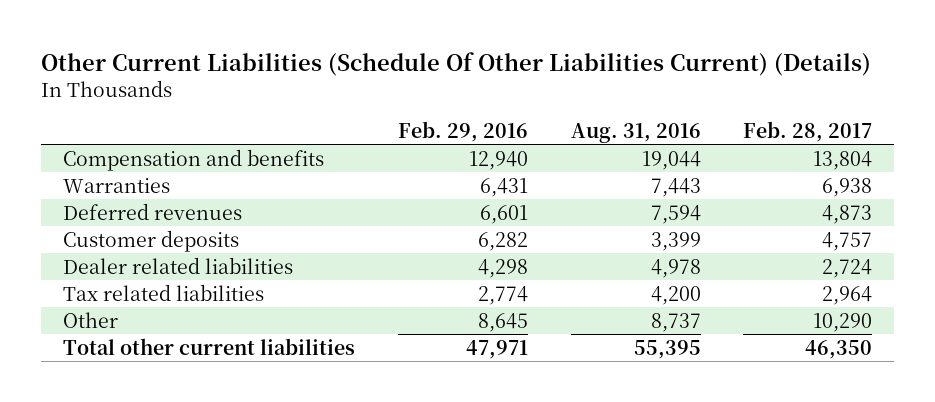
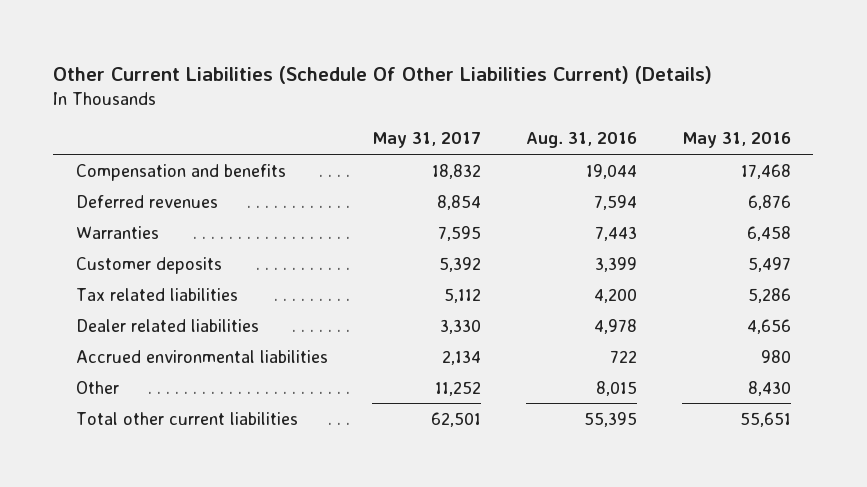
- | Feb. 29, 2016 | Aug. 31, 2016 | Feb. 28, 2017
+ | May 31, 2017 | Aug. 31, 2016 | May 31, 2016
moved down: Warranties | 7,595 | 7,443 | 6,458
- Other | 8,645 | 8,737 | 10,290
moved down: Dealer related liabilities | 3,330 | 4,978 | 4,656
+ Accrued environmental liabilities | 2,134 | 722 | 980
+ Other | 11,252 | 8,015 | 8,430

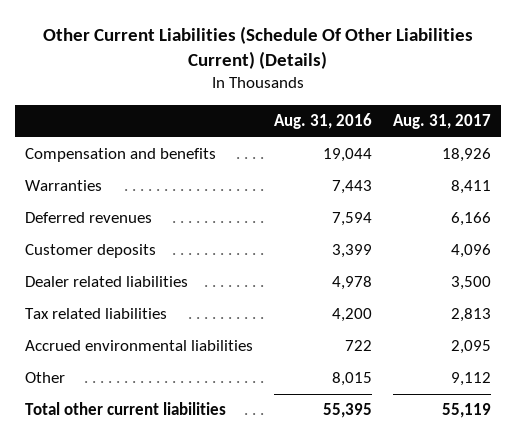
- | May 31, 2017 | Aug. 31, 2016 | May 31, 2016
+ | Aug. 31, 2016 | Aug. 31, 2017
moved down: Deferred revenues | 7,594 | 6,166
moved down: Tax related liabilities | 4,200 | 2,813

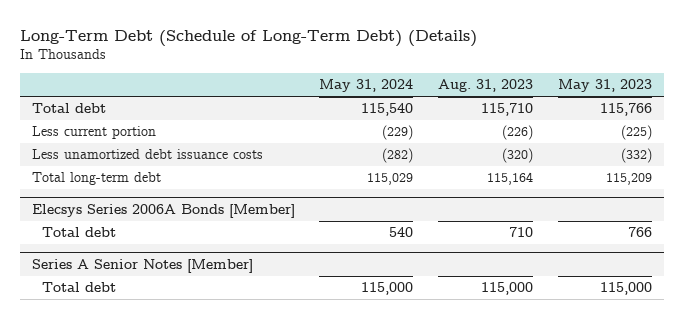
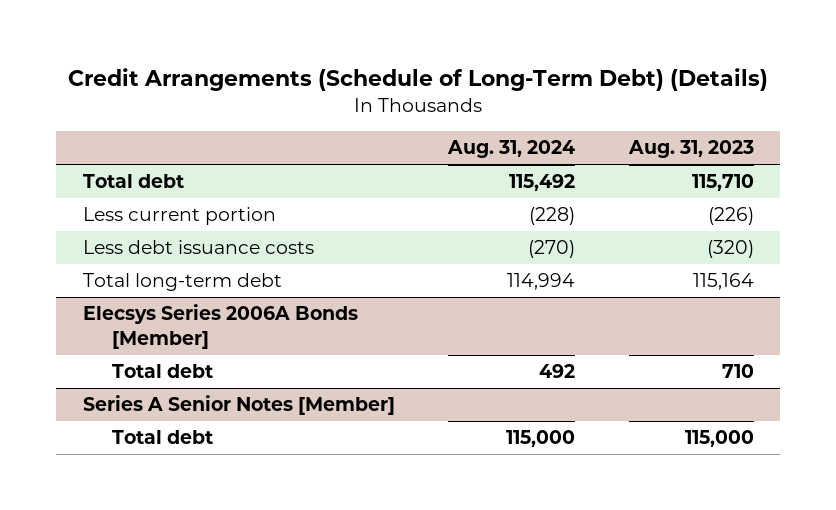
- Long-Term Debt (Schedule of Long-Term Debt) (Details)
+ Credit Arrangements (Schedule of Long-Term Debt) (Details)
- | May 31, 2024 | Aug. 31, 2023 | May 31, 2023
+ | Aug. 31, 2024 | Aug. 31, 2023
- Less unamortized debt issuance costs | (282) | (320) | (332)
+ Less debt issuance costs | (270) | (320)

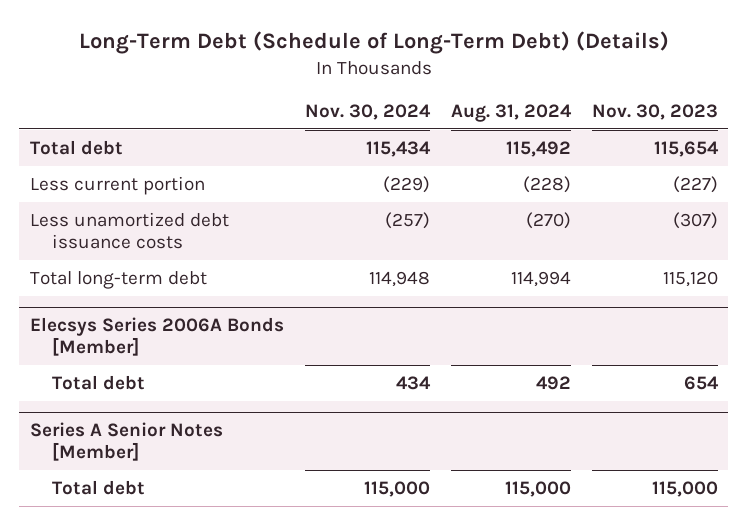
- Credit Arrangements (Schedule of Long-Term Debt) (Details)
+ Long-Term Debt (Schedule of Long-Term Debt) (Details)
- | Aug. 31, 2024 | Aug. 31, 2023
+ | Nov. 30, 2024 | Aug. 31, 2024 | Nov. 30, 2023
- Less debt issuance costs | (270) | (320)
+ Less unamortized debt issuance costs | (257) | (270) | (307)

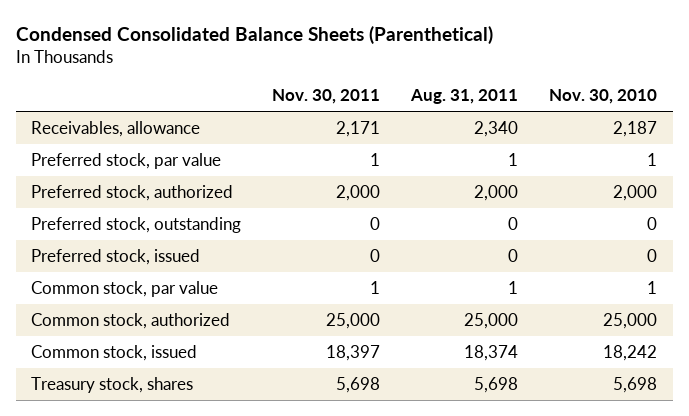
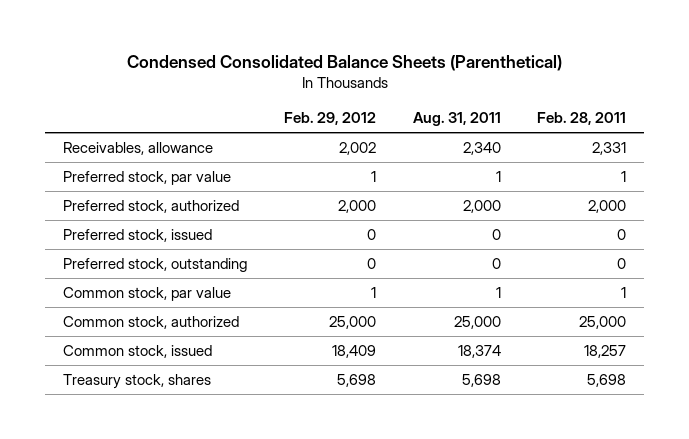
- | Nov. 30, 2011 | Aug. 31, 2011 | Nov. 30, 2010
+ | Feb. 29, 2012 | Aug. 31, 2011 | Feb. 28, 2011
moved down: Preferred stock, outstanding | 0 | 0 | 0

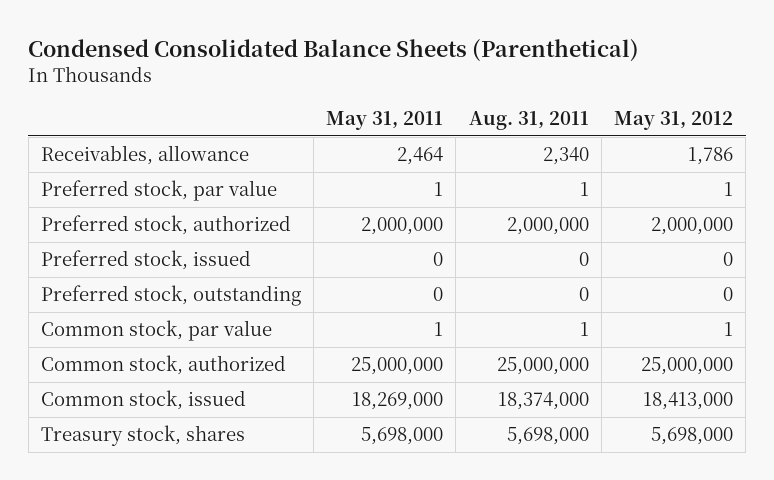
- | Feb. 29, 2012 | Aug. 31, 2011 | Feb. 28, 2011
+ | May 31, 2011 | Aug. 31, 2011 | May 31, 2012
- Preferred stock, authorized | 2,000 | 2,000 | 2,000
+ Preferred stock, authorized | 2,000,000 | 2,000,000 | 2,000,000
- Common stock, authorized | 25,000 | 25,000 | 25,000
- Common stock, issued | 18,409 | 18,374 | 18,257
- Treasury stock, shares | 5,698 | 5,698 | 5,698
+ Common stock, authorized | 25,000,000 | 25,000,000 | 25,000,000
+ Common stock, issued | 18,269,000 | 18,374,000 | 18,413,000
+ Treasury stock, shares | 5,698,000 | 5,698,000 | 5,698,000

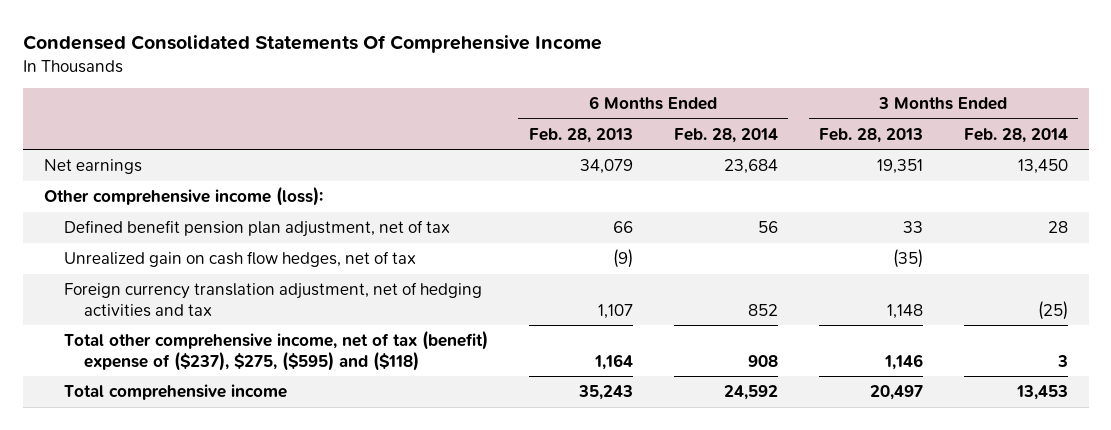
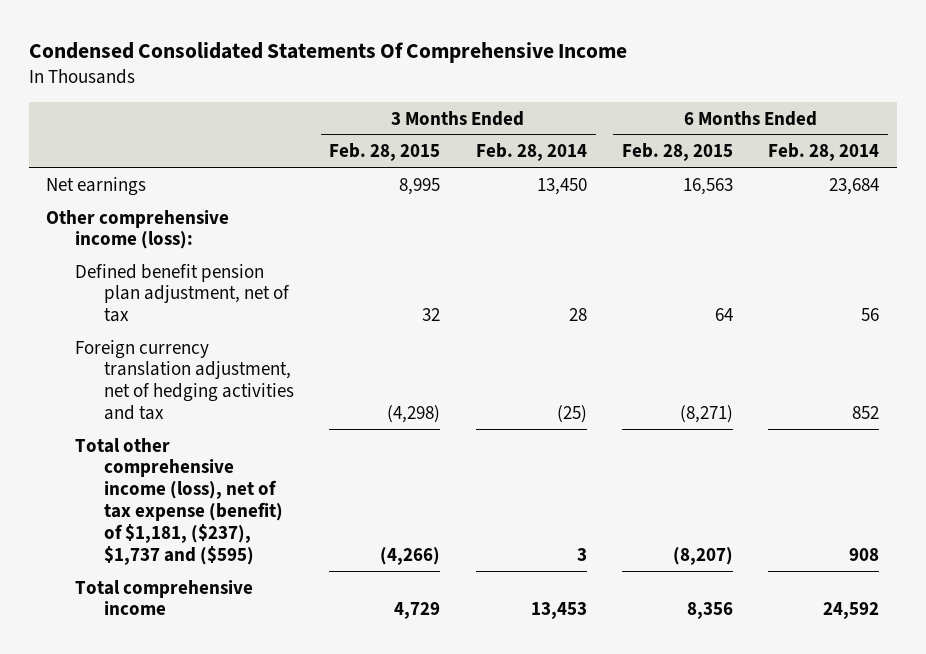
- | 6 Months Ended Feb. 28, 2013 | 6 Months Ended Feb. 28, 2014 | 3 Months Ended Feb. 28, 2013 | 3 Months Ended Feb. 28, 2014
+ | 3 Months Ended Feb. 28, 2015 | 3 Months Ended Feb. 28, 2014 | 6 Months Ended Feb. 28, 2015 | 6 Months Ended Feb. 28, 2014
- Unrealized gain on cash flow hedges, net of tax | (9) | | (35) |
- Total other comprehensive income, net of tax (benefit) expense of ($237), $275, ($595) and ($118) | 1,164 | 908 | 1,146 | 3
+ Total other comprehensive income (loss), net of tax expense (benefit) of $1,181, ($237), $1,737 and ($595) | (4,266) | 3 | (8,207) | 908

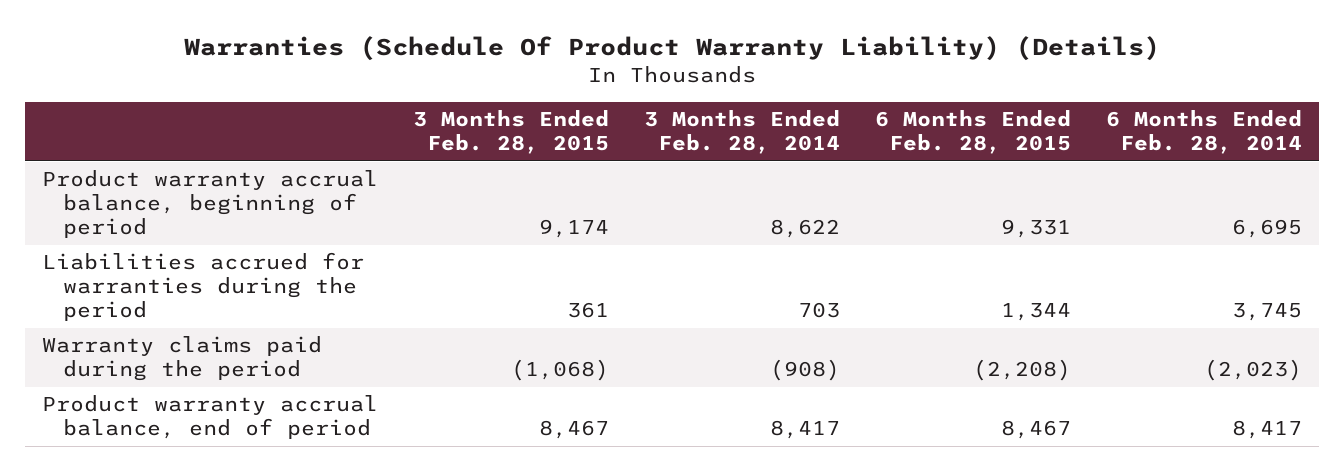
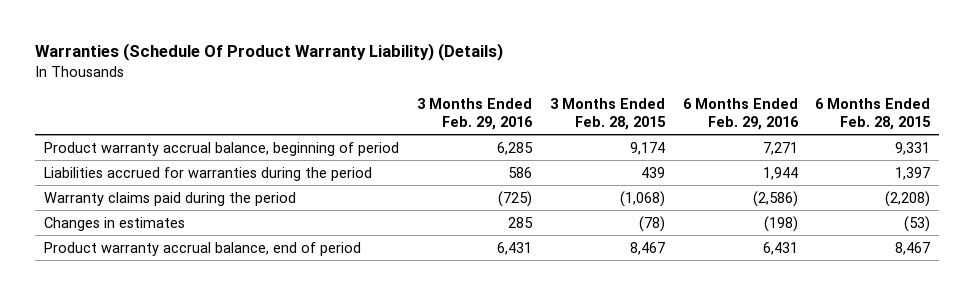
- | 3 Months Ended Feb. 28, 2015 | 3 Months Ended Feb. 28, 2014 | 6 Months Ended Feb. 28, 2015 | 6 Months Ended Feb. 28, 2014
+ | 3 Months Ended Feb. 29, 2016 | 3 Months Ended Feb. 28, 2015 | 6 Months Ended Feb. 29, 2016 | 6 Months Ended Feb. 28, 2015
- Liabilities accrued for warranties during the period | 361 | 703 | 1,344 | 3,745
+ Liabilities accrued for warranties during the period | 586 | 439 | 1,944 | 1,397
+ Changes in estimates | 285 | (78) | (198) | (53)

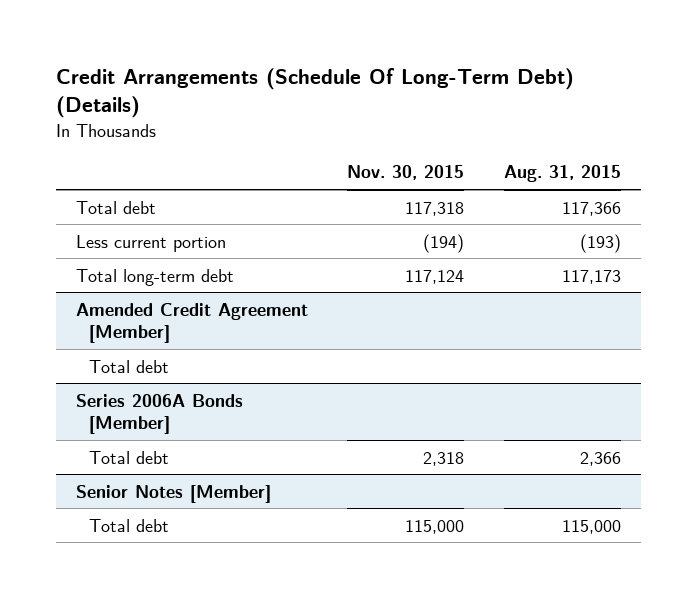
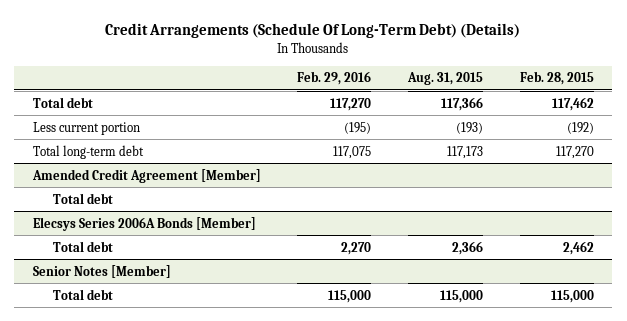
- | Nov. 30, 2015 | Aug. 31, 2015
+ | Feb. 29, 2016 | Aug. 31, 2015 | Feb. 28, 2015
- Series 2006A Bonds [Member]
+ Elecsys Series 2006A Bonds [Member]

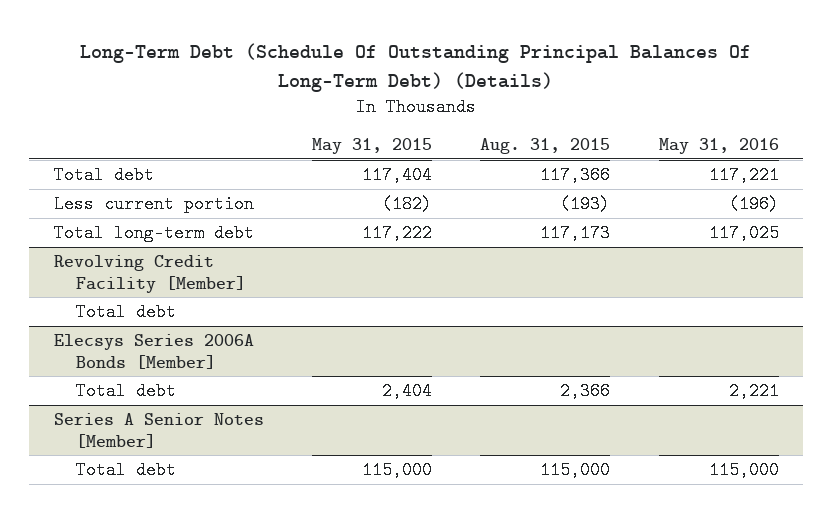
- Credit Arrangements (Schedule Of Long-Term Debt) (Details)
+ Long-Term Debt (Schedule Of Outstanding Principal Balances Of Long-Term Debt) (Details)
- | Feb. 29, 2016 | Aug. 31, 2015 | Feb. 28, 2015
+ | May 31, 2015 | Aug. 31, 2015 | May 31, 2016
- Amended Credit Agreement [Member]
+ Revolving Credit Facility [Member]
- Senior Notes [Member]
+ Series A Senior Notes [Member]

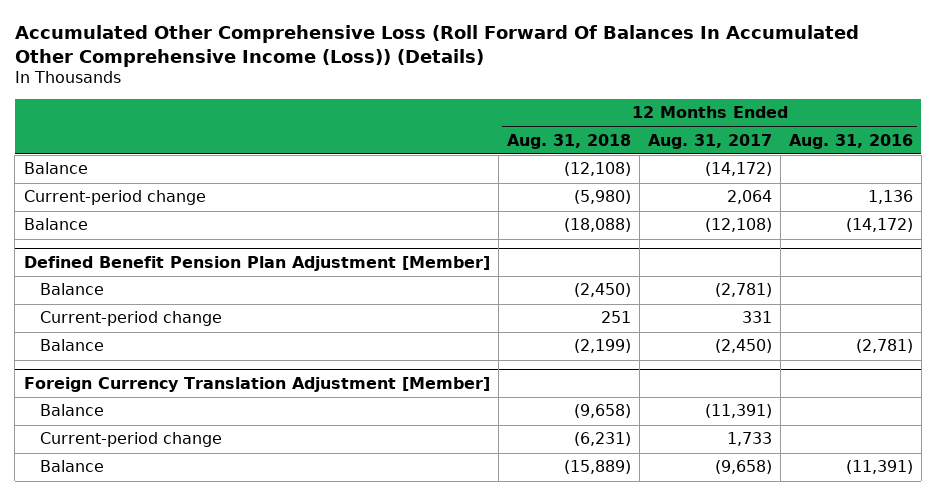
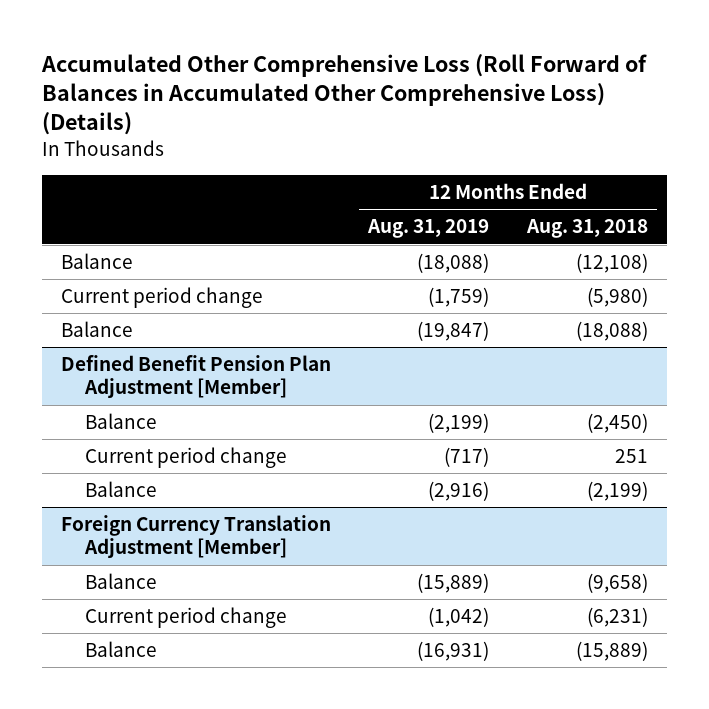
- Accumulated Other Comprehensive Loss (Roll Forward Of Balances In Accumulated Other Comprehensive Income (Loss)) (Details)
+ Accumulated Other Comprehensive Loss (Roll Forward of Balances in Accumulated Other Comprehensive Loss) (Details)
- | 12 Months Ended Aug. 31, 2018 | 12 Months Ended Aug. 31, 2017 | 12 Months Ended Aug. 31, 2016
+ | 12 Months Ended Aug. 31, 2019 | 12 Months Ended Aug. 31, 2018
- Current-period change | (5,980) | 2,064 | 1,136
+ Current period change | (1,759) | (5,980)
@ Defined Benefit Pension Plan Adjustment [Member]
- Current-period change | 251 | 331 |
+ Current period change | (717) | 251
@ Foreign Currency Translation Adjustment [Member]
- Current-period change | (6,231) | 1,733 |
+ Current period change | (1,042) | (6,231)

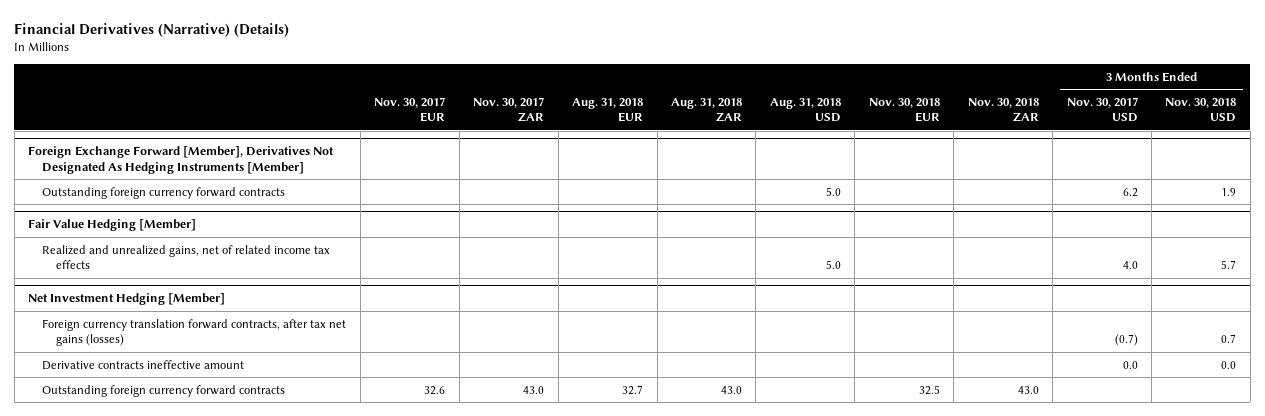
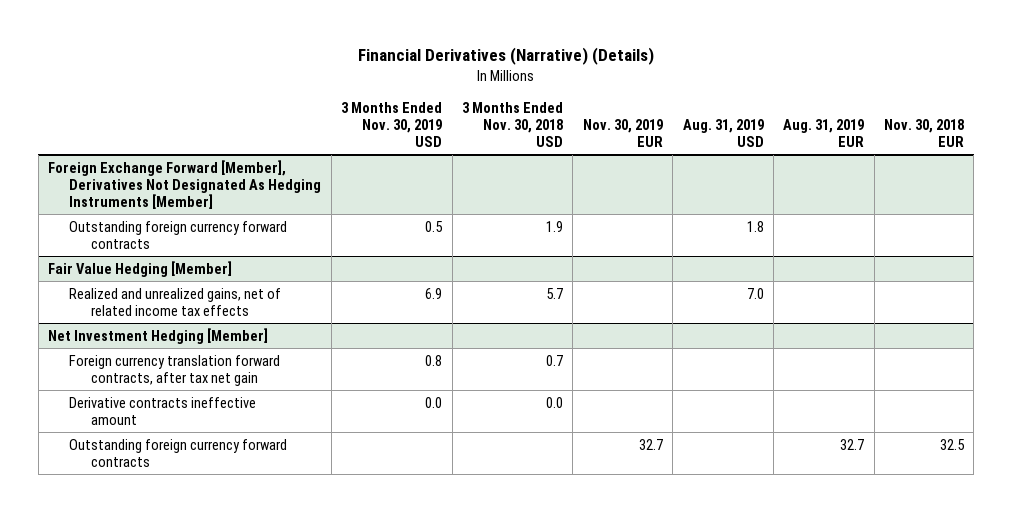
- | Nov. 30, 2017 EUR | Nov. 30, 2017 ZAR | Aug. 31, 2018 EUR | Aug. 31, 2018 ZAR | Aug. 31, 2018 USD | Nov. 30, 2018 EUR | Nov. 30, 2018 ZAR | 3 Months Ended Nov. 30, 2017 USD | 3 Months Ended Nov. 30, 2018 USD
+ | 3 Months Ended Nov. 30, 2019 USD | 3 Months Ended Nov. 30, 2018 USD | Nov. 30, 2019 EUR | Aug. 31, 2019 USD | Aug. 31, 2019 EUR | Nov. 30, 2018 EUR
@ Net Investment Hedging [Member]
- Foreign currency translation forward contracts, after tax net gains (losses) | | | | | | | | (0.7) | 0.7
+ Foreign currency translation forward contracts, after tax net gain | 0.8 | 0.7 | | | |

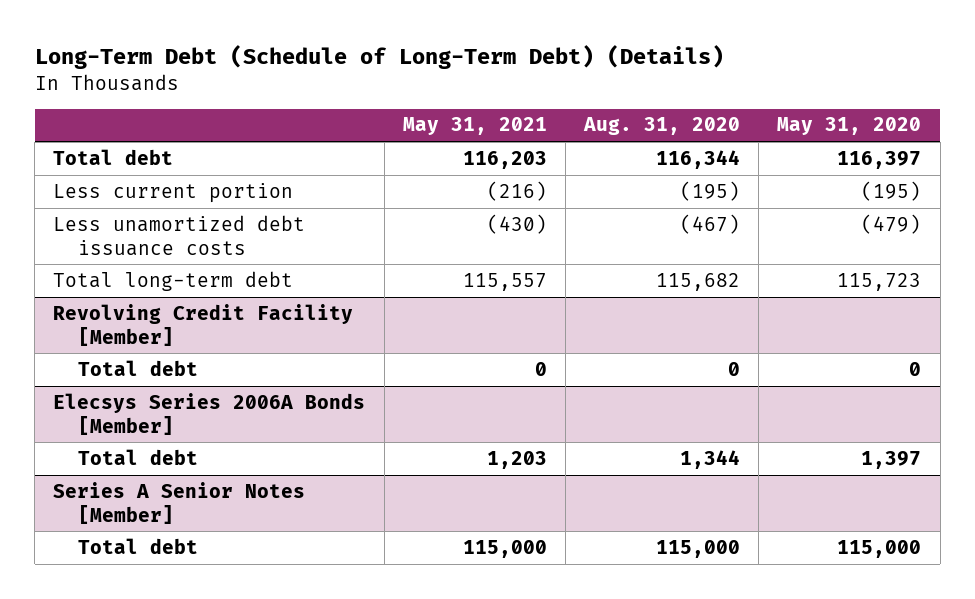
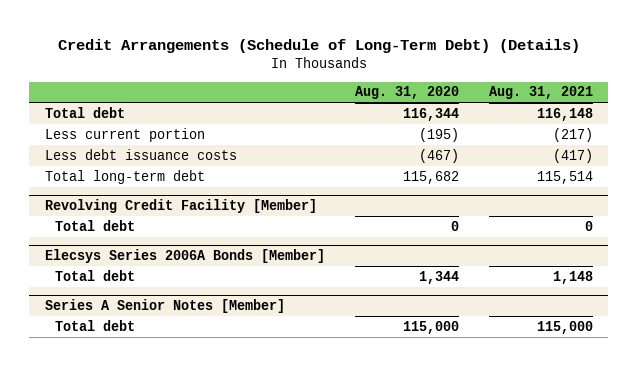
- Long-Term Debt (Schedule of Long-Term Debt) (Details)
+ Credit Arrangements (Schedule of Long-Term Debt) (Details)
- | May 31, 2021 | Aug. 31, 2020 | May 31, 2020
+ | Aug. 31, 2020 | Aug. 31, 2021
- Less unamortized debt issuance costs | (430) | (467) | (479)
+ Less debt issuance costs | (467) | (417)

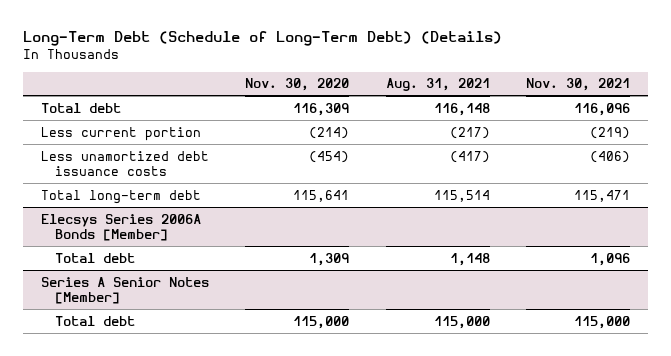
- Credit Arrangements (Schedule of Long-Term Debt) (Details)
+ Long-Term Debt (Schedule of Long-Term Debt) (Details)
- | Aug. 31, 2020 | Aug. 31, 2021
+ | Nov. 30, 2020 | Aug. 31, 2021 | Nov. 30, 2021
- Less debt issuance costs | (467) | (417)
+ Less unamortized debt issuance costs | (454) | (417) | (406)
- Revolving Credit Facility [Member]
- Total debt | 0 | 0

